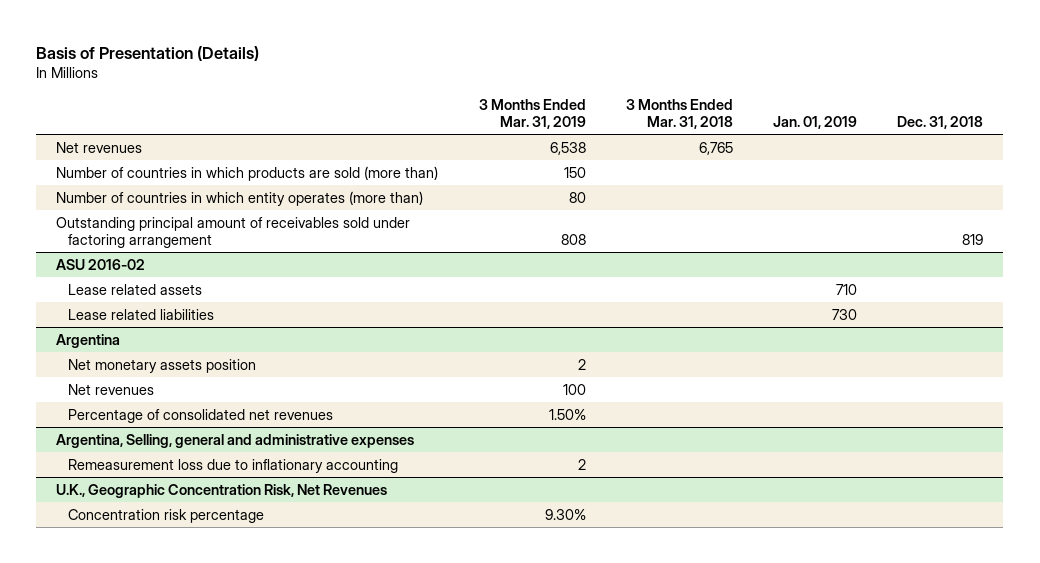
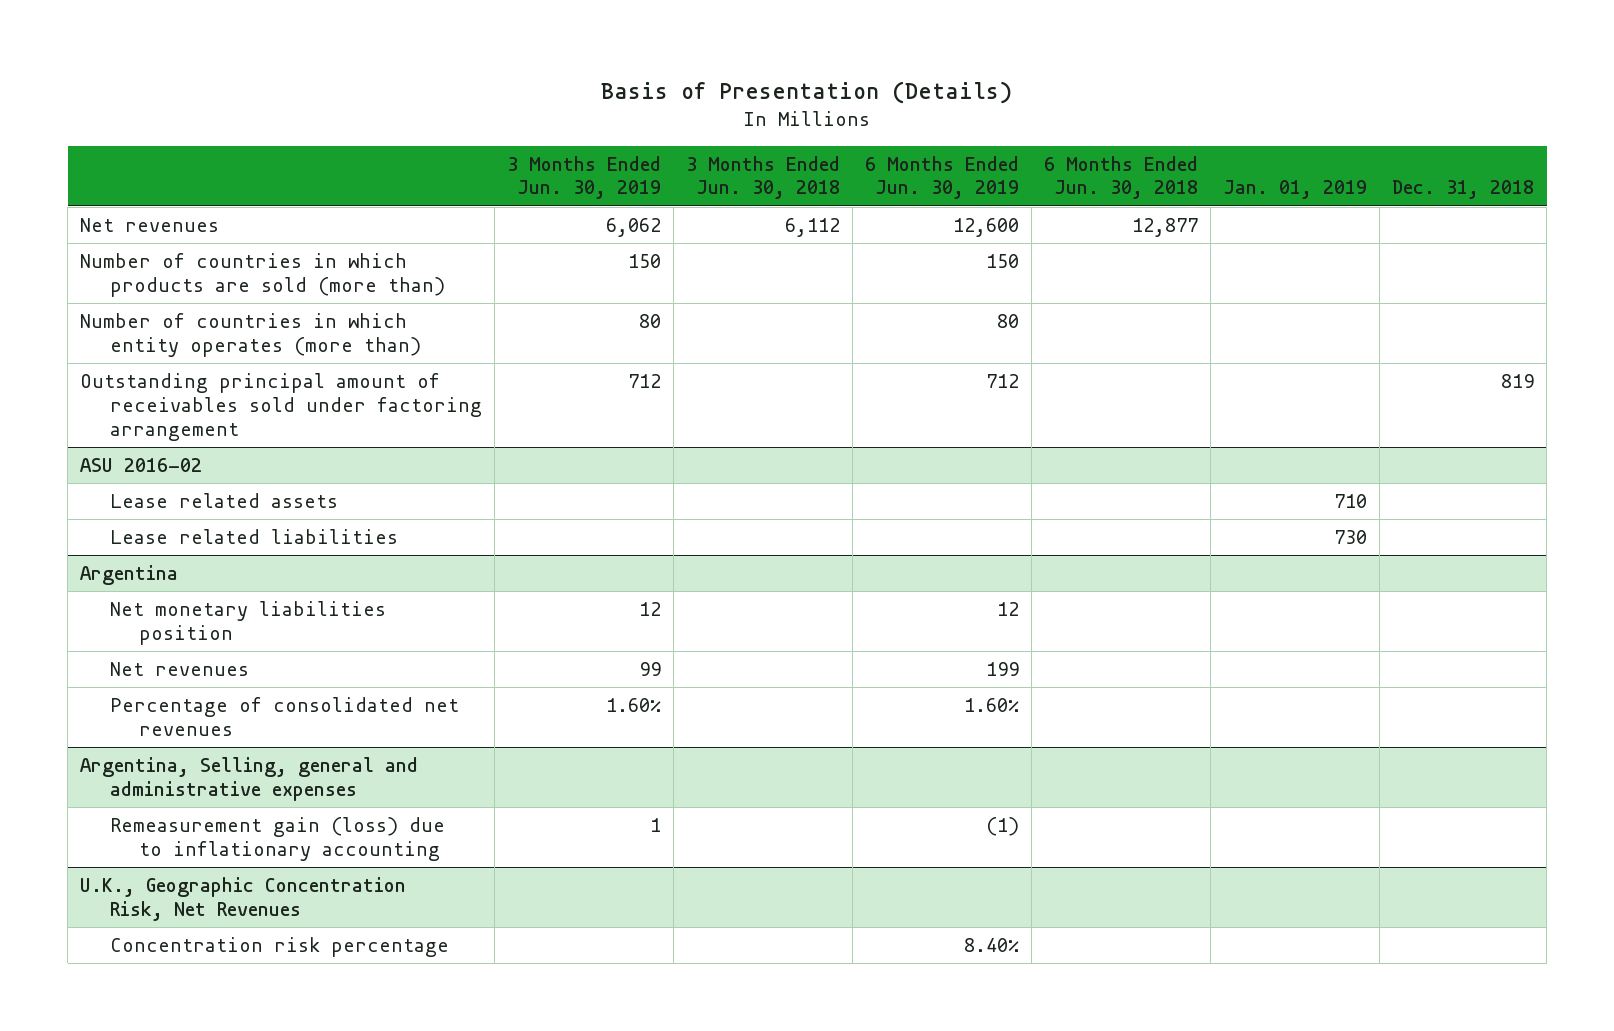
- | 3 Months Ended Mar. 31, 2019 | 3 Months Ended Mar. 31, 2018 | Jan. 01, 2019 | Dec. 31, 2018
+ | 3 Months Ended Jun. 30, 2019 | 3 Months Ended Jun. 30, 2018 | 6 Months Ended Jun. 30, 2019 | 6 Months Ended Jun. 30, 2018 | Jan. 01, 2019 | Dec. 31, 2018
@ Argentina
- Net monetary assets position | 2 | | |
+ Net monetary liabilities position | 12 | | 12 | | |
@ Argentina, Selling, general and administrative expenses
- Remeasurement loss due to inflationary accounting | 2 | | |
+ Remeasurement gain (loss) due to inflationary accounting | 1 | | (1) | | |

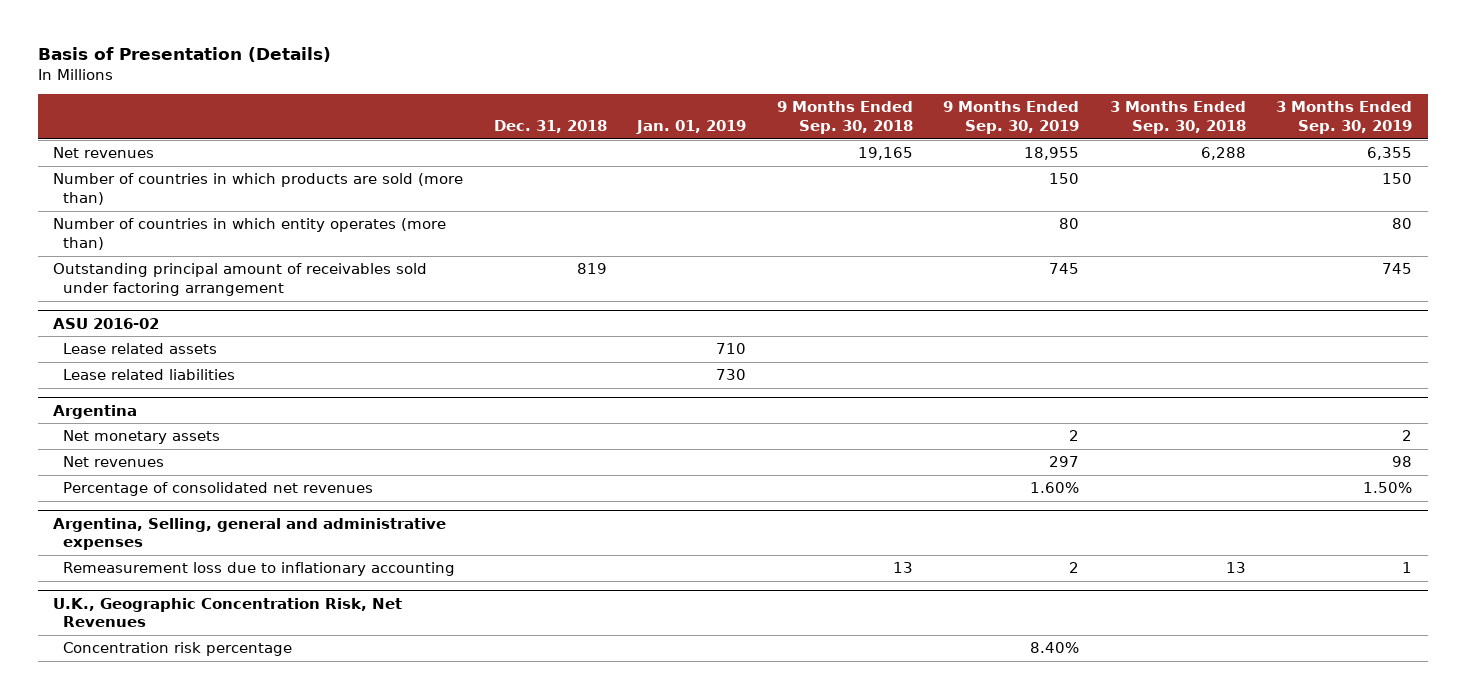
- | 3 Months Ended Jun. 30, 2019 | 3 Months Ended Jun. 30, 2018 | 6 Months Ended Jun. 30, 2019 | 6 Months Ended Jun. 30, 2018 | Jan. 01, 2019 | Dec. 31, 2018
+ | Dec. 31, 2018 | Jan. 01, 2019 | 9 Months Ended Sep. 30, 2018 | 9 Months Ended Sep. 30, 2019 | 3 Months Ended Sep. 30, 2018 | 3 Months Ended Sep. 30, 2019
@ Argentina
- Net monetary liabilities position | 12 | | 12 | | |
+ Net monetary assets | | | | 2 | | 2
@ Argentina, Selling, general and administrative expenses
- Remeasurement gain (loss) due to inflationary accounting | 1 | | (1) | | |
+ Remeasurement loss due to inflationary accounting | | | 13 | 2 | 13 | 1

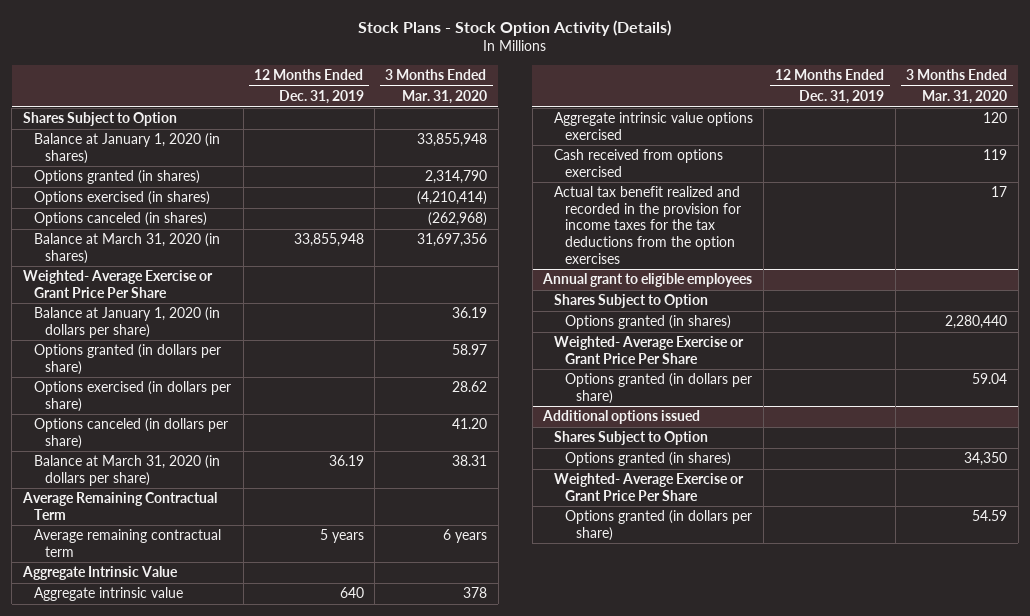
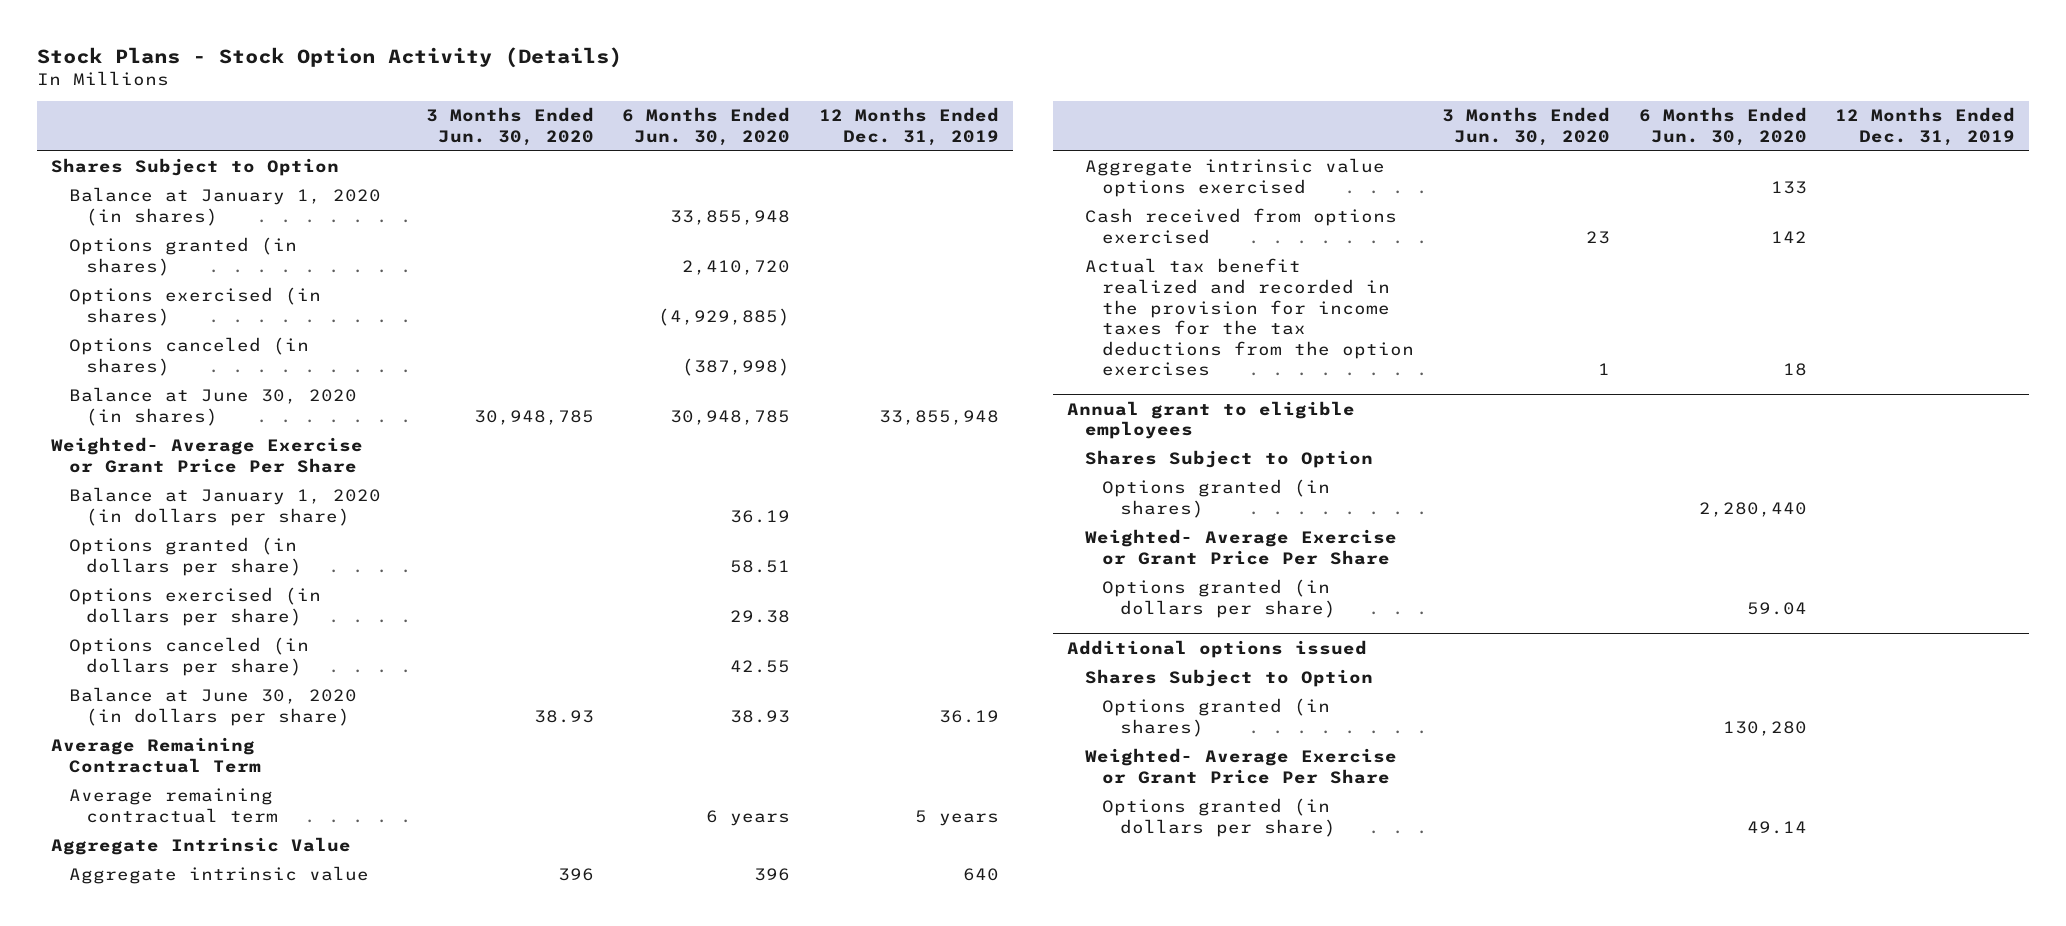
- | 12 Months Ended Dec. 31, 2019 | 3 Months Ended Mar. 31, 2020
+ | 3 Months Ended Jun. 30, 2020 | 6 Months Ended Jun. 30, 2020 | 12 Months Ended Dec. 31, 2019
- Balance at March 31, 2020 (in shares) | 33,855,948 | 31,697,356
+ Balance at June 30, 2020 (in shares) | 30,948,785 | 30,948,785 | 33,855,948
- Balance at March 31, 2020 (in dollars per share) | 36.19 | 38.31
+ Balance at June 30, 2020 (in dollars per share) | 38.93 | 38.93 | 36.19

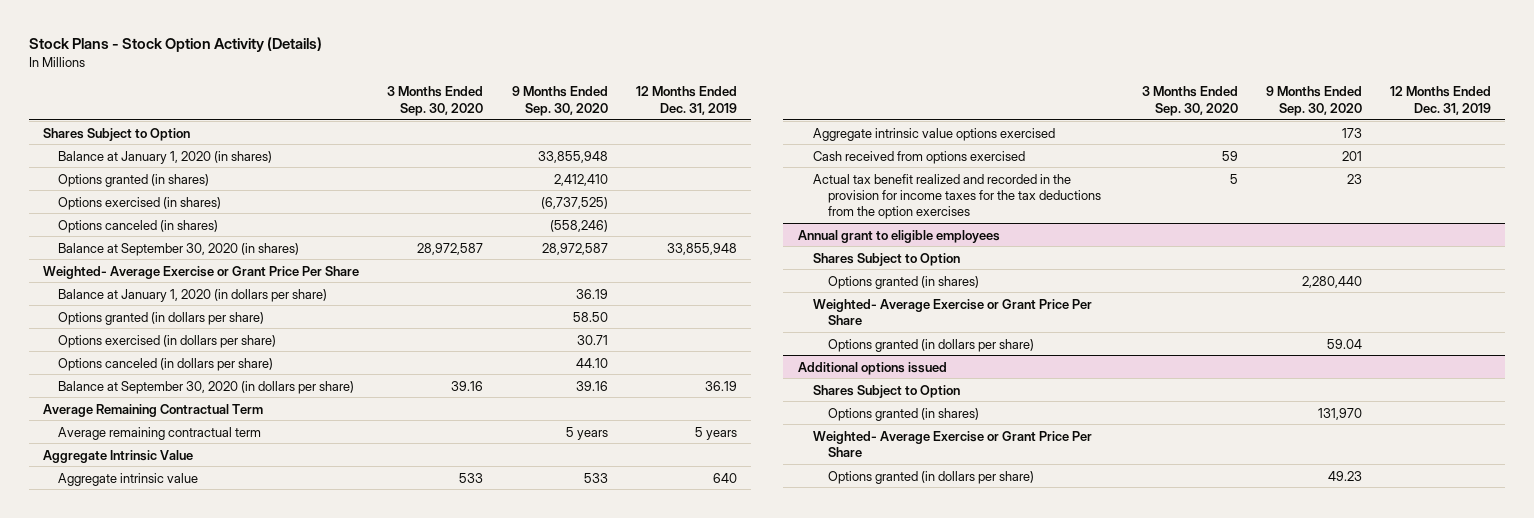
- | 3 Months Ended Jun. 30, 2020 | 6 Months Ended Jun. 30, 2020 | 12 Months Ended Dec. 31, 2019
+ | 3 Months Ended Sep. 30, 2020 | 9 Months Ended Sep. 30, 2020 | 12 Months Ended Dec. 31, 2019
- Balance at June 30, 2020 (in shares) | 30,948,785 | 30,948,785 | 33,855,948
+ Balance at September 30, 2020 (in shares) | 28,972,587 | 28,972,587 | 33,855,948
- Balance at June 30, 2020 (in dollars per share) | 38.93 | 38.93 | 36.19
+ Balance at September 30, 2020 (in dollars per share) | 39.16 | 39.16 | 36.19

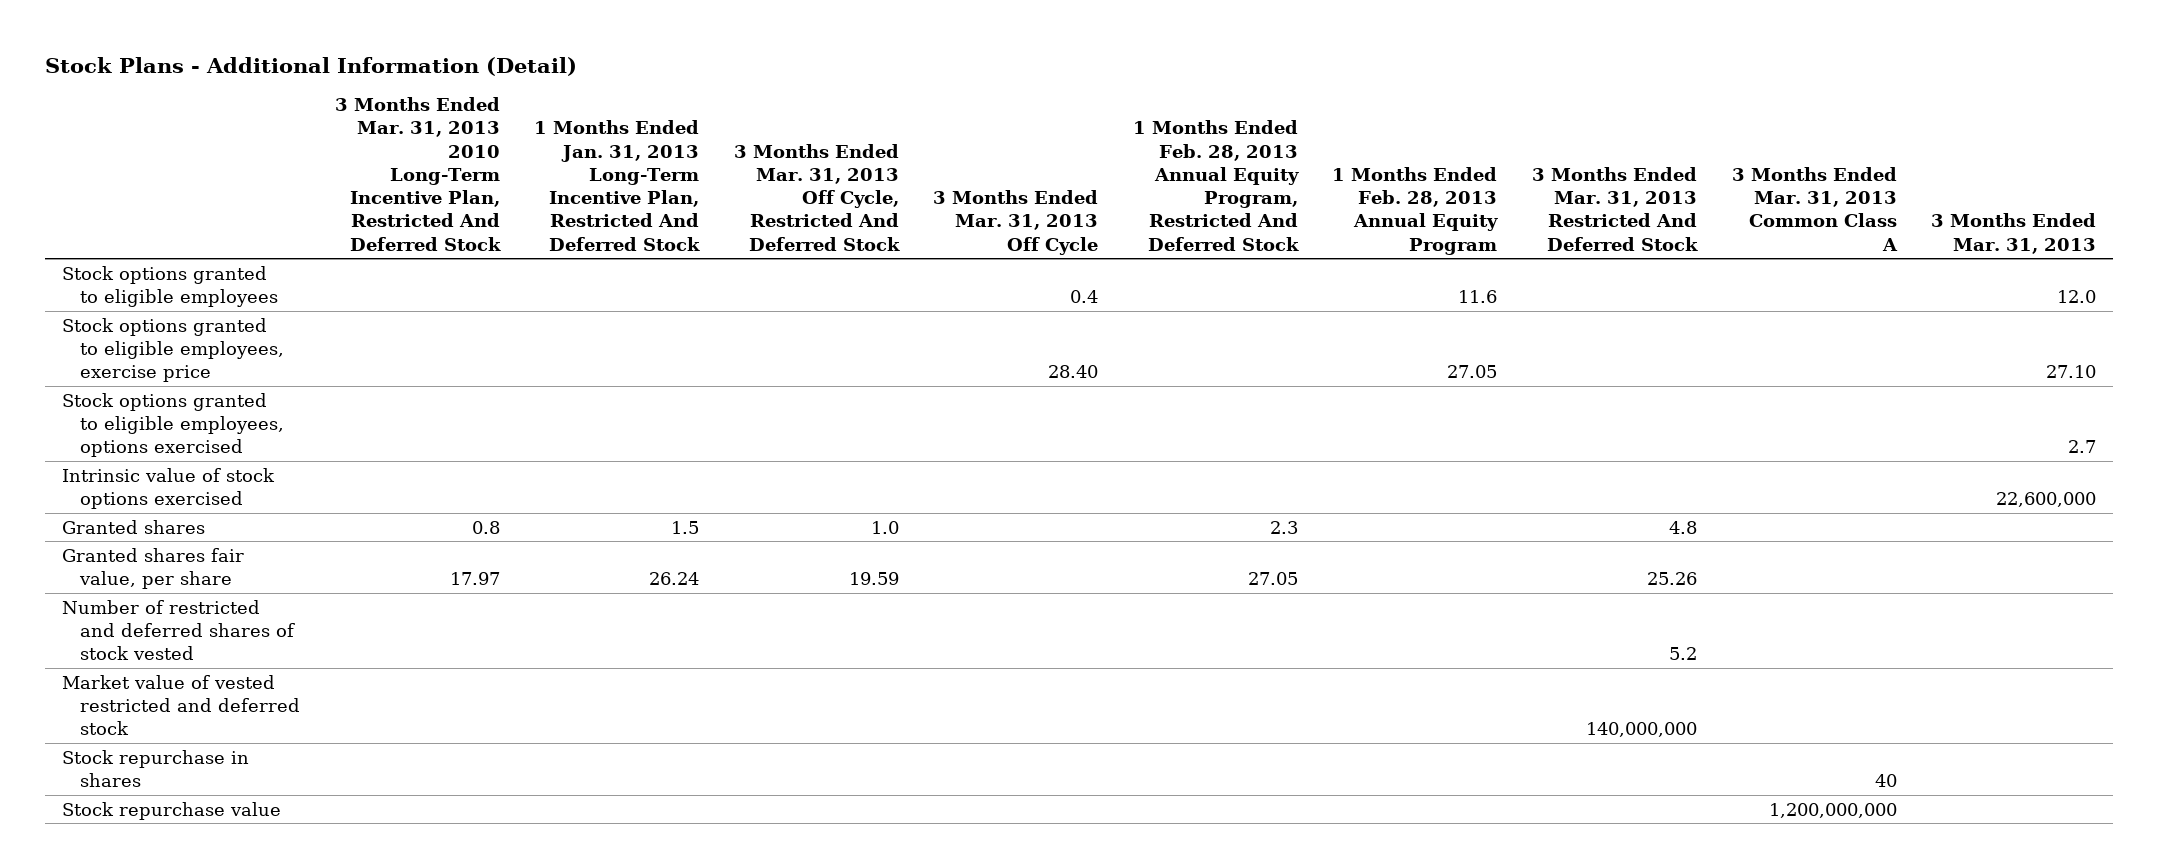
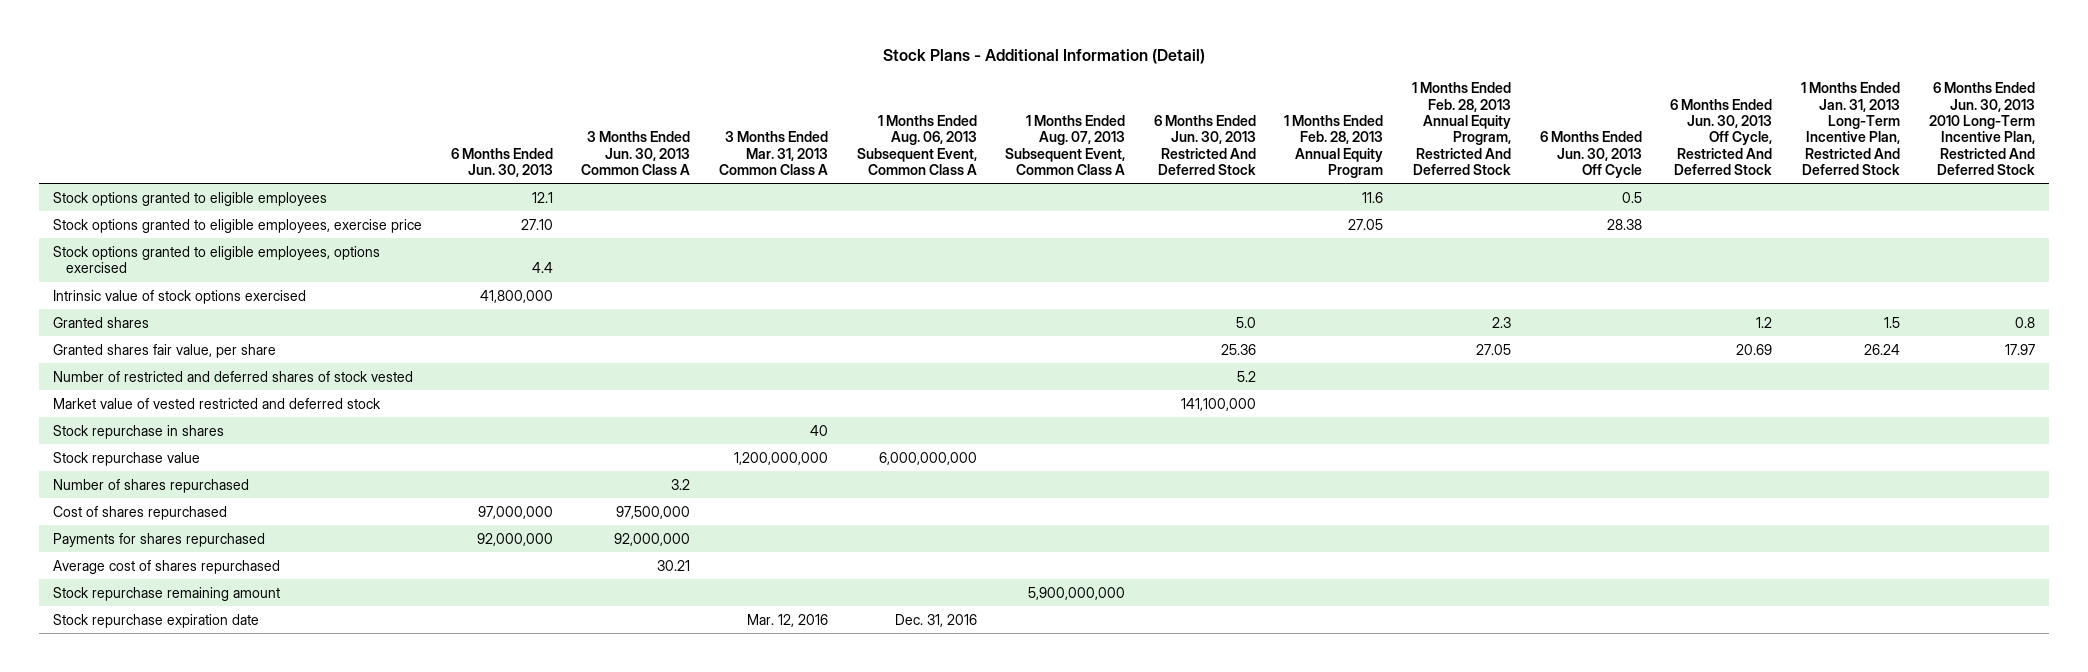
- | 3 Months Ended Mar. 31, 2013 2010 Long-Term Incentive Plan, Restricted And Deferred Stock | 1 Months Ended Jan. 31, 2013 Long-Term Incentive Plan, Restricted And Deferred Stock | 3 Months Ended Mar. 31, 2013 Off Cycle, Restricted And Deferred Stock | 3 Months Ended Mar. 31, 2013 Off Cycle | 1 Months Ended Feb. 28, 2013 Annual Equity Program, Restricted And Deferred Stock | 1 Months Ended Feb. 28, 2013 Annual Equity Program | 3 Months Ended Mar. 31, 2013 Restricted And Deferred Stock | 3 Months Ended Mar. 31, 2013 Common Class A | 3 Months Ended Mar. 31, 2013
+ | 6 Months Ended Jun. 30, 2013 | 3 Months Ended Jun. 30, 2013 Common Class A | 3 Months Ended Mar. 31, 2013 Common Class A | 1 Months Ended Aug. 06, 2013 Subsequent Event, Common Class A | 1 Months Ended Aug. 07, 2013 Subsequent Event, Common Class A | 6 Months Ended Jun. 30, 2013 Restricted And Deferred Stock | 1 Months Ended Feb. 28, 2013 Annual Equity Program | 1 Months Ended Feb. 28, 2013 Annual Equity Program, Restricted And Deferred Stock | 6 Months Ended Jun. 30, 2013 Off Cycle | 6 Months Ended Jun. 30, 2013 Off Cycle, Restricted And Deferred Stock | 1 Months Ended Jan. 31, 2013 Long-Term Incentive Plan, Restricted And Deferred Stock | 6 Months Ended Jun. 30, 2013 2010 Long-Term Incentive Plan, Restricted And Deferred Stock
+ Number of shares repurchased | | 3.2 | | | | | | | | | |
+ Cost of shares repurchased | 97,000,000 | 97,500,000 | | | | | | | | | |
+ Payments for shares repurchased | 92,000,000 | 92,000,000 | | | | | | | | | |
+ Average cost of shares repurchased | | 30.21 | | | | | | | | | |
+ Stock repurchase remaining amount | | | | | 5,900,000,000 | | | | | | |
+ Stock repurchase expiration date | | | Mar. 12, 2016 | Dec. 31, 2016 | | | | | | | |

